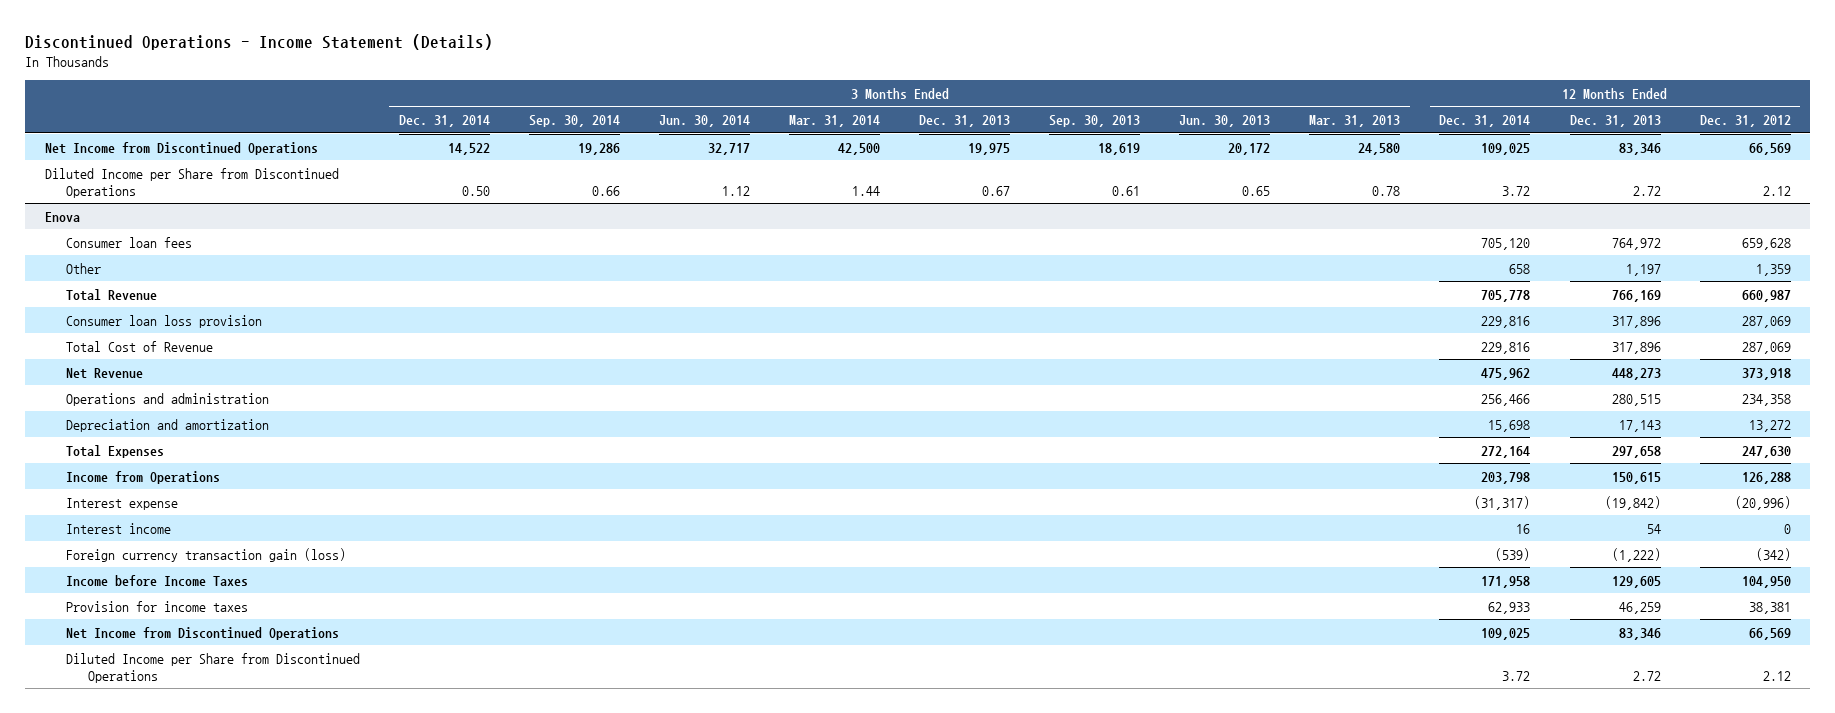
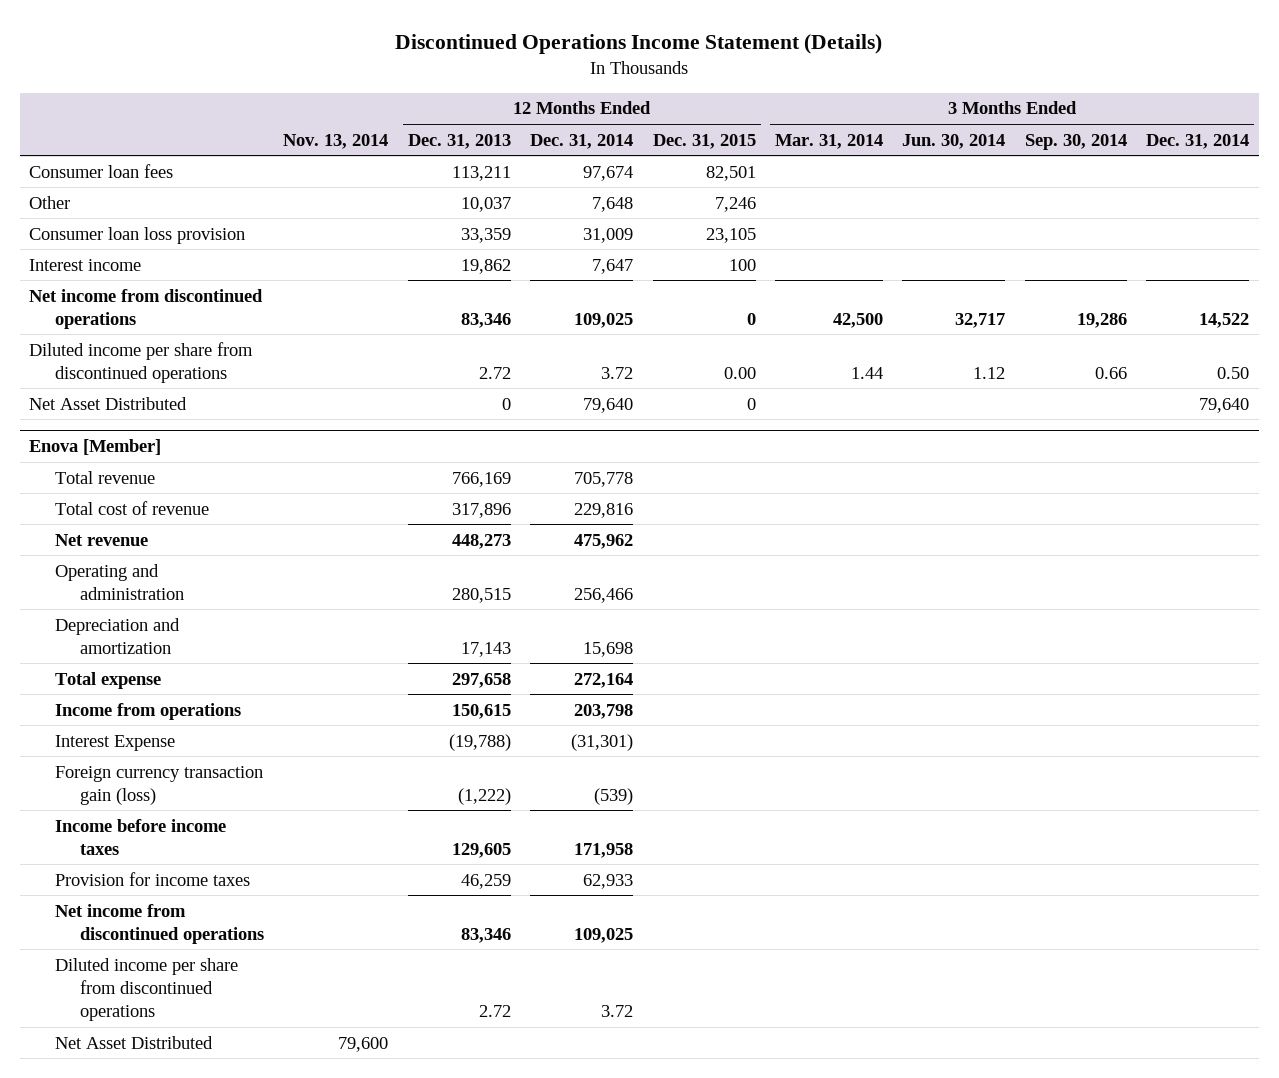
- Discontinued Operations - Income Statement (Details)
+ Discontinued Operations Income Statement (Details)
- | 3 Months Ended Dec. 31, 2014 | 3 Months Ended Sep. 30, 2014 | 3 Months Ended Jun. 30, 2014 | 3 Months Ended Mar. 31, 2014 | 3 Months Ended Dec. 31, 2013 | 3 Months Ended Sep. 30, 2013 | 3 Months Ended Jun. 30, 2013 | 3 Months Ended Mar. 31, 2013 | 12 Months Ended Dec. 31, 2014 | 12 Months Ended Dec. 31, 2013 | 12 Months Ended Dec. 31, 2012
+ | Nov. 13, 2014 | 12 Months Ended Dec. 31, 2013 | 12 Months Ended Dec. 31, 2014 | 12 Months Ended Dec. 31, 2015 | 3 Months Ended Mar. 31, 2014 | 3 Months Ended Jun. 30, 2014 | 3 Months Ended Sep. 30, 2014 | 3 Months Ended Dec. 31, 2014
- Net Income from Discontinued Operations | 14,522 | 19,286 | 32,717 | 42,500 | 19,975 | 18,619 | 20,172 | 24,580 | 109,025 | 83,346 | 66,569
- Diluted Income per Share from Discontinued Operations | 0.50 | 0.66 | 1.12 | 1.44 | 0.67 | 0.61 | 0.65 | 0.78 | 3.72 | 2.72 | 2.12
- Enova
- Consumer loan fees | | | | | | | | | 705,120 | 764,972 | 659,628
- Other | | | | | | | | | 658 | 1,197 | 1,359
- Total Revenue | | | | | | | | | 705,778 | 766,169 | 660,987
- Consumer loan loss provision | | | | | | | | | 229,816 | 317,896 | 287,069
- Total Cost of Revenue | | | | | | | | | 229,816 | 317,896 | 287,069
- Net Revenue | | | | | | | | | 475,962 | 448,273 | 373,918
- Operations and administration | | | | | | | | | 256,466 | 280,515 | 234,358
+ Consumer loan fees | | 113,211 | 97,674 | 82,501 | | | |
+ Other | | 10,037 | 7,648 | 7,246 | | | |
+ Consumer loan loss provision | | 33,359 | 31,009 | 23,105 | | | |
+ Interest income | | 19,862 | 7,647 | 100 | | | |
+ Net income from discontinued operations | | 83,346 | 109,025 | 0 | 42,500 | 32,717 | 19,286 | 14,522
+ Diluted income per share from discontinued operations | | 2.72 | 3.72 | 0.00 | 1.44 | 1.12 | 0.66 | 0.50
+ Net Asset Distributed | | 0 | 79,640 | 0 | | | | 79,640
+ Enova [Member]
+ Total revenue | | 766,169 | 705,778 | | | | |
+ Total cost of revenue | | 317,896 | 229,816 | | | | |
+ Net revenue | | 448,273 | 475,962 | | | | |
+ Operating and administration | | 280,515 | 256,466 | | | | |
- Total Expenses | | | | | | | | | 272,164 | 297,658 | 247,630
- Income from Operations | | | | | | | | | 203,798 | 150,615 | 126,288
- Interest expense | | | | | | | | | (31,317) | (19,842) | (20,996)
- Interest income | | | | | | | | | 16 | 54 | 0
+ Total expense | | 297,658 | 272,164 | | | | |
+ Income from operations | | 150,615 | 203,798 | | | | |
+ Interest Expense | | (19,788) | (31,301) | | | | |
- Income before Income Taxes | | | | | | | | | 171,958 | 129,605 | 104,950
+ Income before income taxes | | 129,605 | 171,958 | | | | |
- Net Income from Discontinued Operations | | | | | | | | | 109,025 | 83,346 | 66,569
- Diluted Income per Share from Discontinued Operations | | | | | | | | | 3.72 | 2.72 | 2.12
+ Net income from discontinued operations | | 83,346 | 109,025 | | | | |
+ Diluted income per share from discontinued operations | | 2.72 | 3.72 | | | | |
+ Net Asset Distributed | 79,600 | | | | | | |

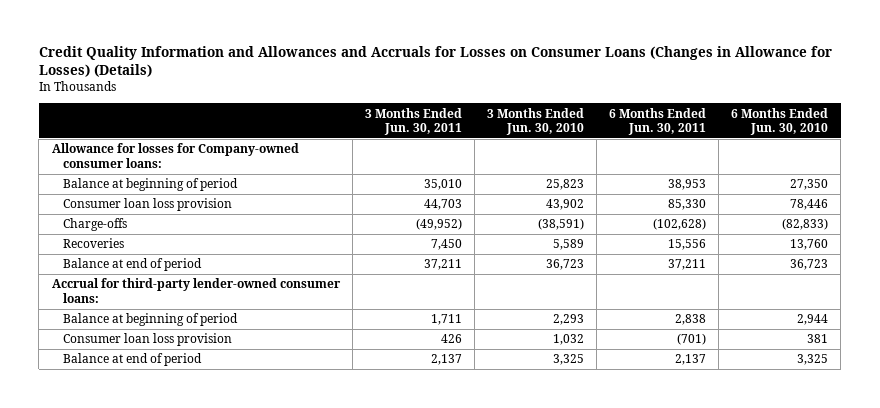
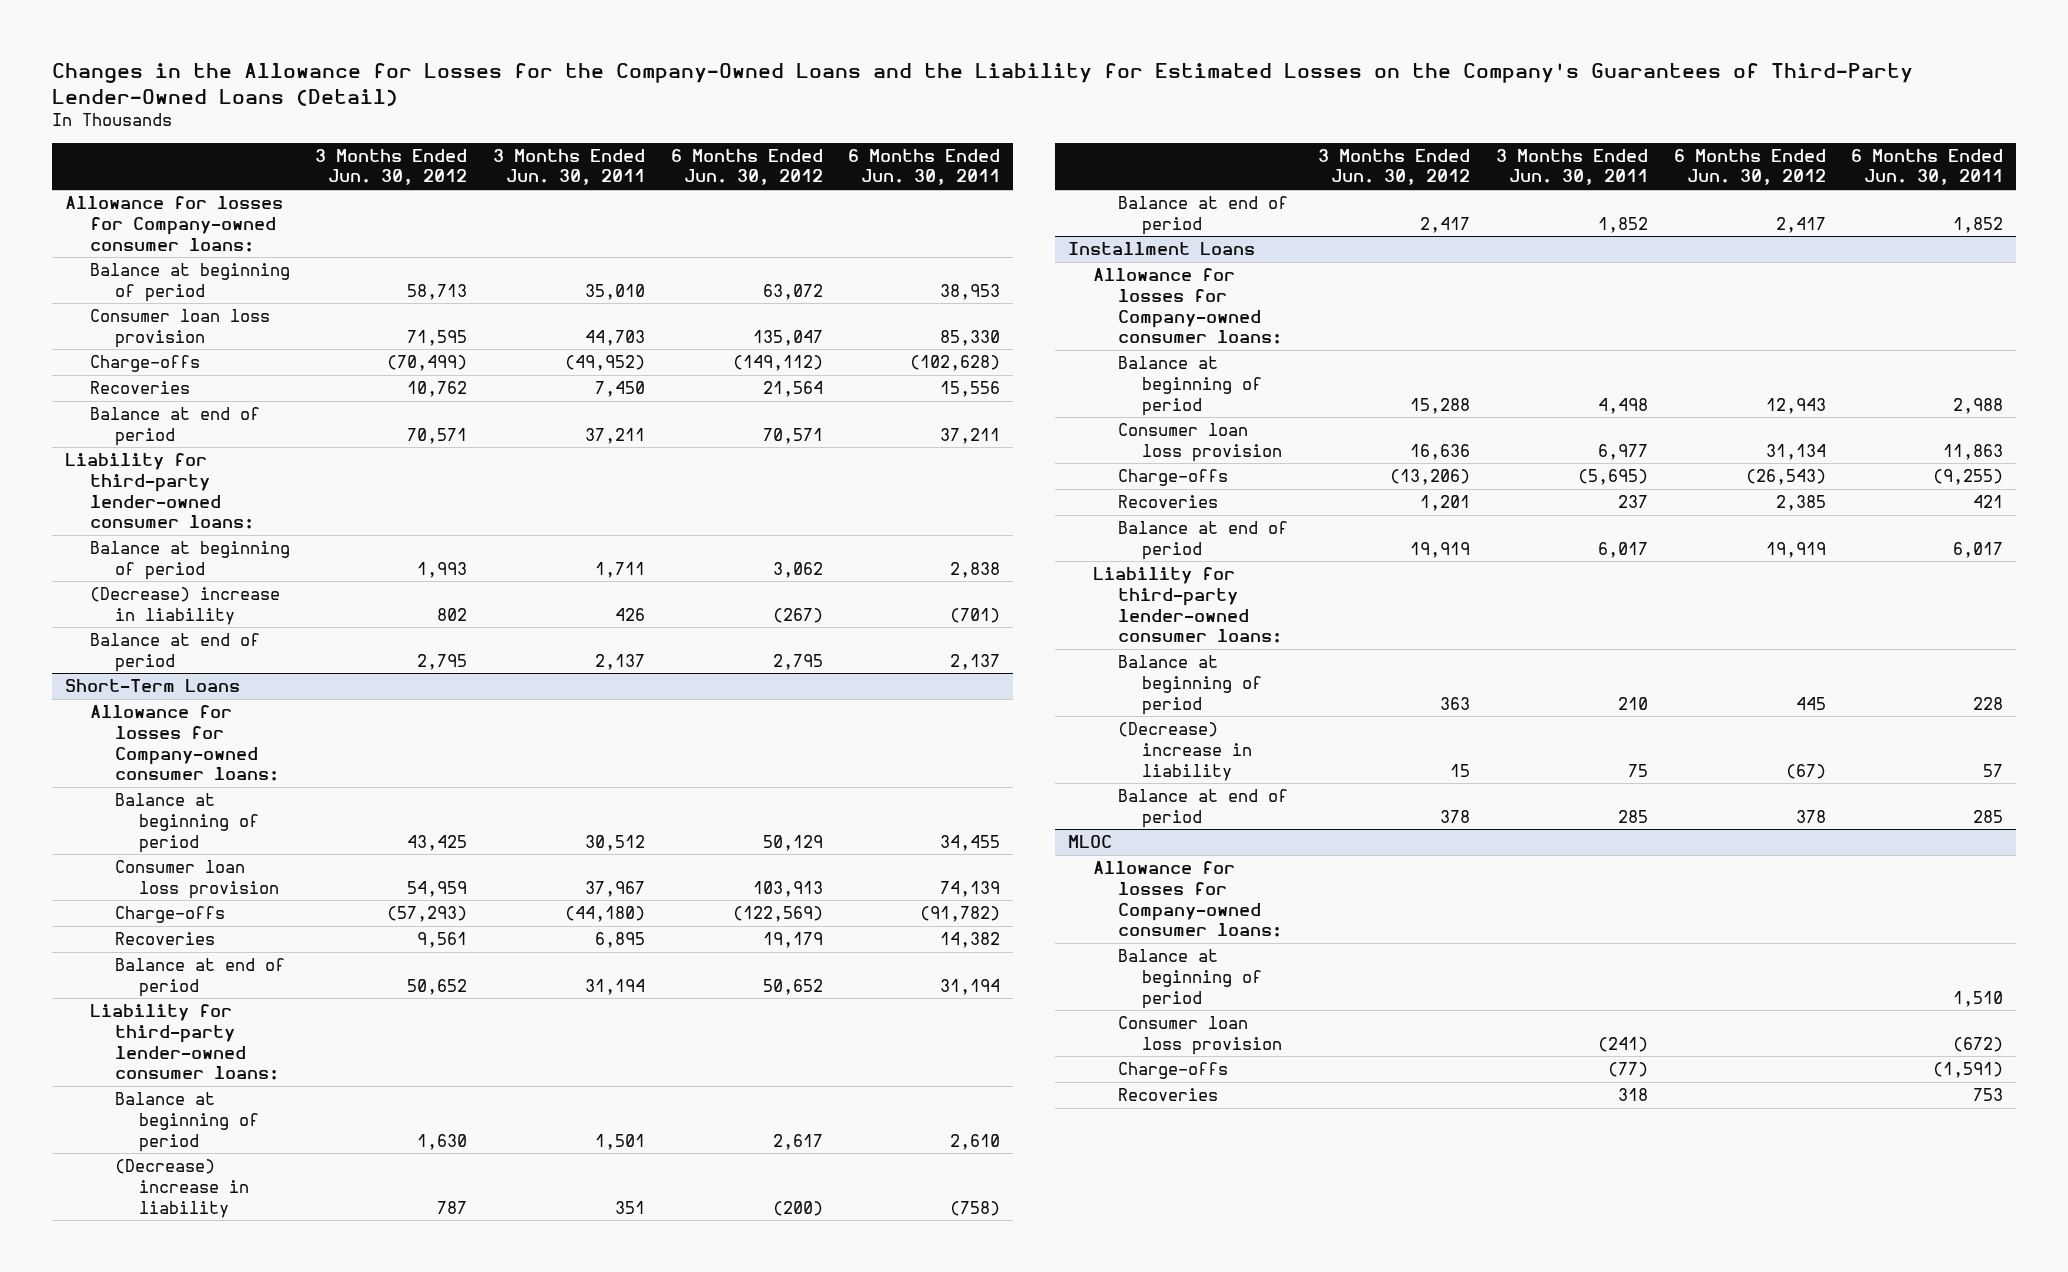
- Credit Quality Information and Allowances and Accruals for Losses on Consumer Loans (Changes in Allowance for Losses) (Details)
+ Changes in the Allowance for Losses for the Company-Owned Loans and the Liability for Estimated Losses on the Company's Guarantees of Third-Party Lender-Owned Loans (Detail)
- | 3 Months Ended Jun. 30, 2011 | 3 Months Ended Jun. 30, 2010 | 6 Months Ended Jun. 30, 2011 | 6 Months Ended Jun. 30, 2010
+ | 3 Months Ended Jun. 30, 2012 | 3 Months Ended Jun. 30, 2011 | 6 Months Ended Jun. 30, 2012 | 6 Months Ended Jun. 30, 2011
- Accrual for third-party lender-owned consumer loans:
+ Liability for third-party lender-owned consumer loans:
- Consumer loan loss provision | 426 | 1,032 | (701) | 381
+ (Decrease) increase in liability | 802 | 426 | (267) | (701)
+ Short-Term Loans
+ Allowance for losses for Company-owned consumer loans:
+ Balance at beginning of period | 43,425 | 30,512 | 50,129 | 34,455
+ Consumer loan loss provision | 54,959 | 37,967 | 103,913 | 74,139
+ Charge-offs | (57,293) | (44,180) | (122,569) | (91,782)
+ Recoveries | 9,561 | 6,895 | 19,179 | 14,382
+ Balance at end of period | 50,652 | 31,194 | 50,652 | 31,194
+ Liability for third-party lender-owned consumer loans:
+ Balance at beginning of period | 1,630 | 1,501 | 2,617 | 2,610
+ (Decrease) increase in liability | 787 | 351 | (200) | (758)
+ Balance at end of period | 2,417 | 1,852 | 2,417 | 1,852
+ Installment Loans
+ Allowance for losses for Company-owned consumer loans:
+ Balance at beginning of period | 15,288 | 4,498 | 12,943 | 2,988
+ Consumer loan loss provision | 16,636 | 6,977 | 31,134 | 11,863
+ Charge-offs | (13,206) | (5,695) | (26,543) | (9,255)
+ Recoveries | 1,201 | 237 | 2,385 | 421
+ Balance at end of period | 19,919 | 6,017 | 19,919 | 6,017
+ Liability for third-party lender-owned consumer loans:
+ Balance at beginning of period | 363 | 210 | 445 | 228
+ (Decrease) increase in liability | 15 | 75 | (67) | 57
+ Balance at end of period | 378 | 285 | 378 | 285
+ MLOC
+ Allowance for losses for Company-owned consumer loans:
+ Balance at beginning of period | | | | 1,510
+ Consumer loan loss provision | | (241) | | (672)
+ Charge-offs | | (77) | | (1,591)
+ Recoveries | | 318 | | 753

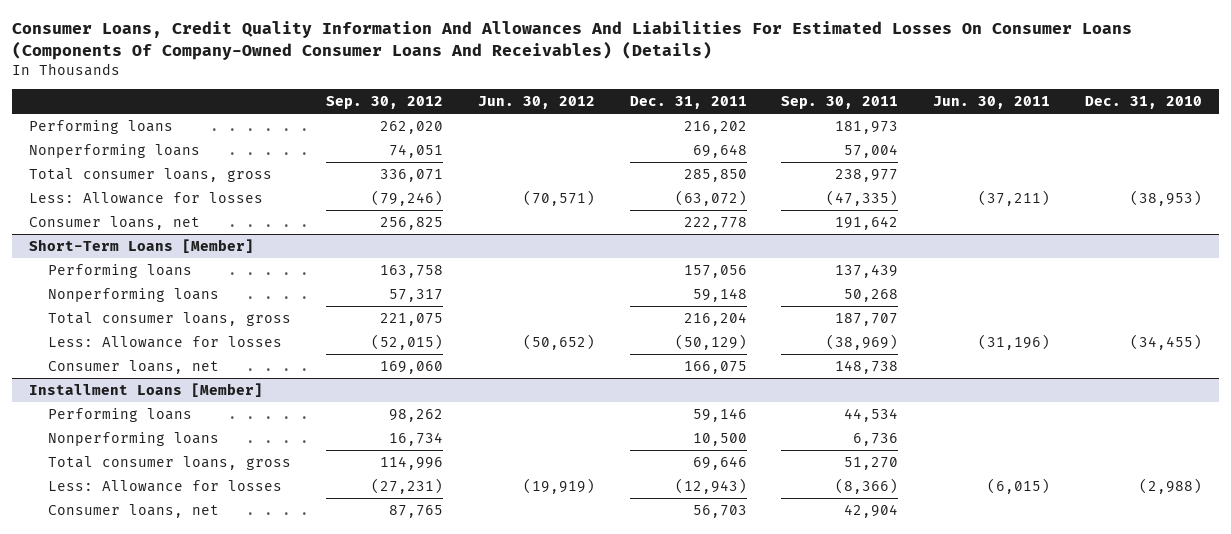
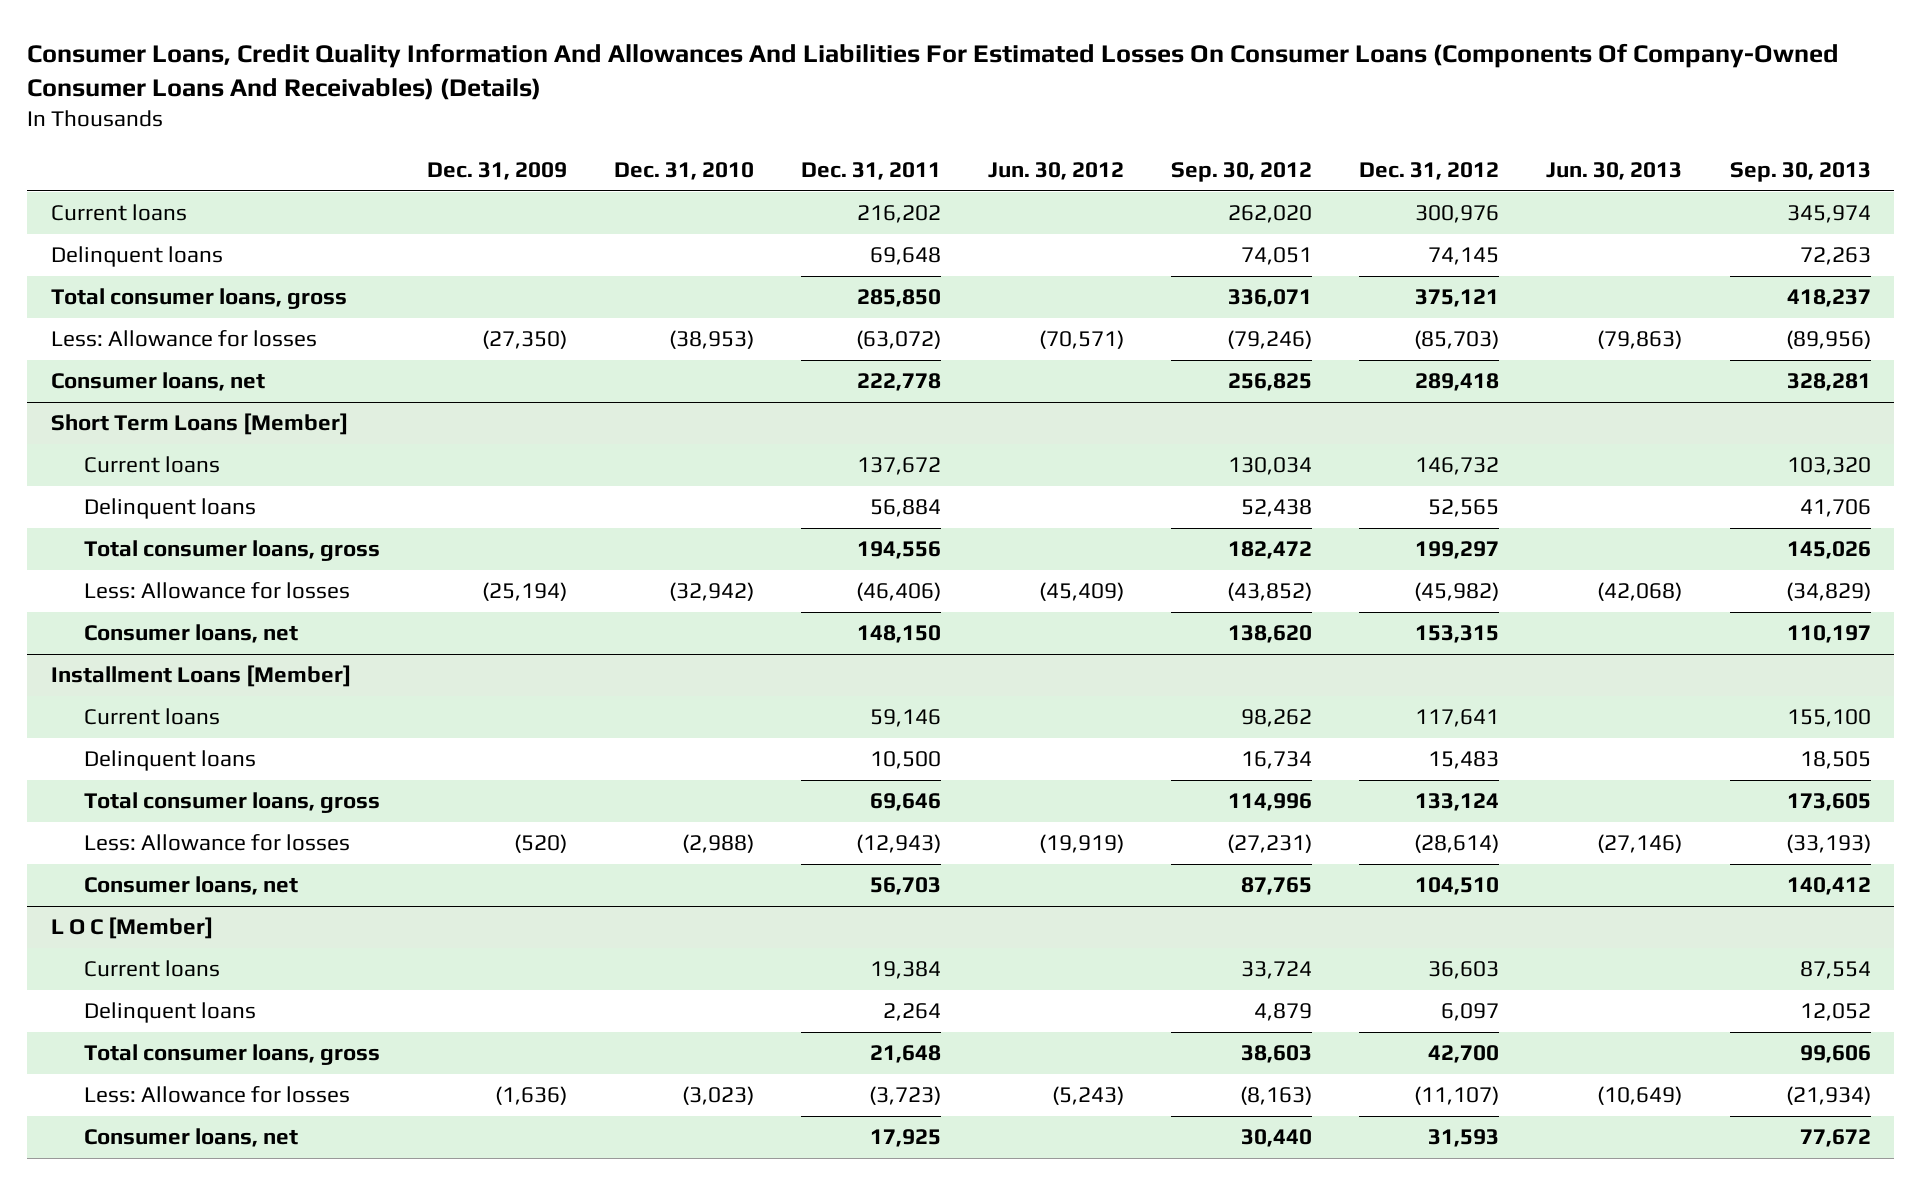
- | Sep. 30, 2012 | Jun. 30, 2012 | Dec. 31, 2011 | Sep. 30, 2011 | Jun. 30, 2011 | Dec. 31, 2010
+ | Dec. 31, 2009 | Dec. 31, 2010 | Dec. 31, 2011 | Jun. 30, 2012 | Sep. 30, 2012 | Dec. 31, 2012 | Jun. 30, 2013 | Sep. 30, 2013
- Performing loans | 262,020 | | 216,202 | 181,973 | |
- Nonperforming loans | 74,051 | | 69,648 | 57,004 | |
+ Current loans | | | 216,202 | | 262,020 | 300,976 | | 345,974
+ Delinquent loans | | | 69,648 | | 74,051 | 74,145 | | 72,263
- Short-Term Loans [Member]
- Performing loans | 163,758 | | 157,056 | 137,439 | |
- Nonperforming loans | 57,317 | | 59,148 | 50,268 | |
- Total consumer loans, gross | 221,075 | | 216,204 | 187,707 | |
- Less: Allowance for losses | (52,015) | (50,652) | (50,129) | (38,969) | (31,196) | (34,455)
- Consumer loans, net | 169,060 | | 166,075 | 148,738 | |
+ Short Term Loans [Member]
+ Current loans | | | 137,672 | | 130,034 | 146,732 | | 103,320
+ Delinquent loans | | | 56,884 | | 52,438 | 52,565 | | 41,706
+ Total consumer loans, gross | | | 194,556 | | 182,472 | 199,297 | | 145,026
+ Less: Allowance for losses | (25,194) | (32,942) | (46,406) | (45,409) | (43,852) | (45,982) | (42,068) | (34,829)
+ Consumer loans, net | | | 148,150 | | 138,620 | 153,315 | | 110,197
@ Installment Loans [Member]
- Performing loans | 98,262 | | 59,146 | 44,534 | |
- Nonperforming loans | 16,734 | | 10,500 | 6,736 | |
+ Current loans | | | 59,146 | | 98,262 | 117,641 | | 155,100
+ Delinquent loans | | | 10,500 | | 16,734 | 15,483 | | 18,505
+ L O C [Member]
+ Current loans | | | 19,384 | | 33,724 | 36,603 | | 87,554
+ Delinquent loans | | | 2,264 | | 4,879 | 6,097 | | 12,052
+ Total consumer loans, gross | | | 21,648 | | 38,603 | 42,700 | | 99,606
+ Less: Allowance for losses | (1,636) | (3,023) | (3,723) | (5,243) | (8,163) | (11,107) | (10,649) | (21,934)
+ Consumer loans, net | | | 17,925 | | 30,440 | 31,593 | | 77,672

